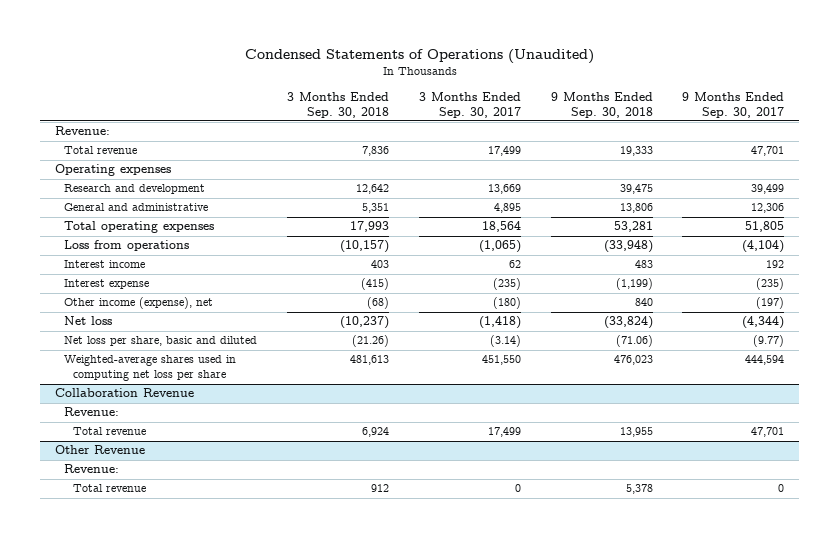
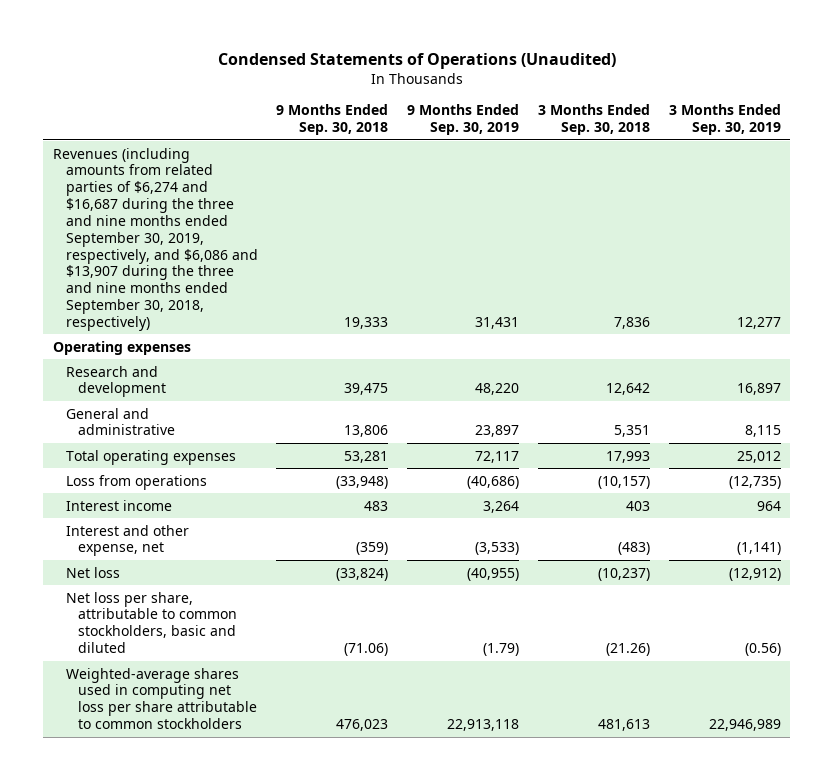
- | 3 Months Ended Sep. 30, 2018 | 3 Months Ended Sep. 30, 2017 | 9 Months Ended Sep. 30, 2018 | 9 Months Ended Sep. 30, 2017
+ | 9 Months Ended Sep. 30, 2018 | 9 Months Ended Sep. 30, 2019 | 3 Months Ended Sep. 30, 2018 | 3 Months Ended Sep. 30, 2019
- Revenue:
- Total revenue | 7,836 | 17,499 | 19,333 | 47,701
+ Revenues (including amounts from related parties of $6,274 and $16,687 during the three and nine months ended September 30, 2019, respectively, and $6,086 and $13,907 during the three and nine months ended September 30, 2018, respectively) | 19,333 | 31,431 | 7,836 | 12,277
- Interest expense | (415) | (235) | (1,199) | (235)
- Other income (expense), net | (68) | (180) | 840 | (197)
+ Interest and other expense, net | (359) | (3,533) | (483) | (1,141)
- Net loss per share, basic and diluted | (21.26) | (3.14) | (71.06) | (9.77)
- Weighted-average shares used in computing net loss per share | 481,613 | 451,550 | 476,023 | 444,594
- Collaboration Revenue
- Revenue:
- Total revenue | 6,924 | 17,499 | 13,955 | 47,701
- Other Revenue
- Revenue:
- Total revenue | 912 | 0 | 5,378 | 0
+ Net loss per share, attributable to common stockholders, basic and diluted | (71.06) | (1.79) | (21.26) | (0.56)
+ Weighted-average shares used in computing net loss per share attributable to common stockholders | 476,023 | 22,913,118 | 481,613 | 22,946,989

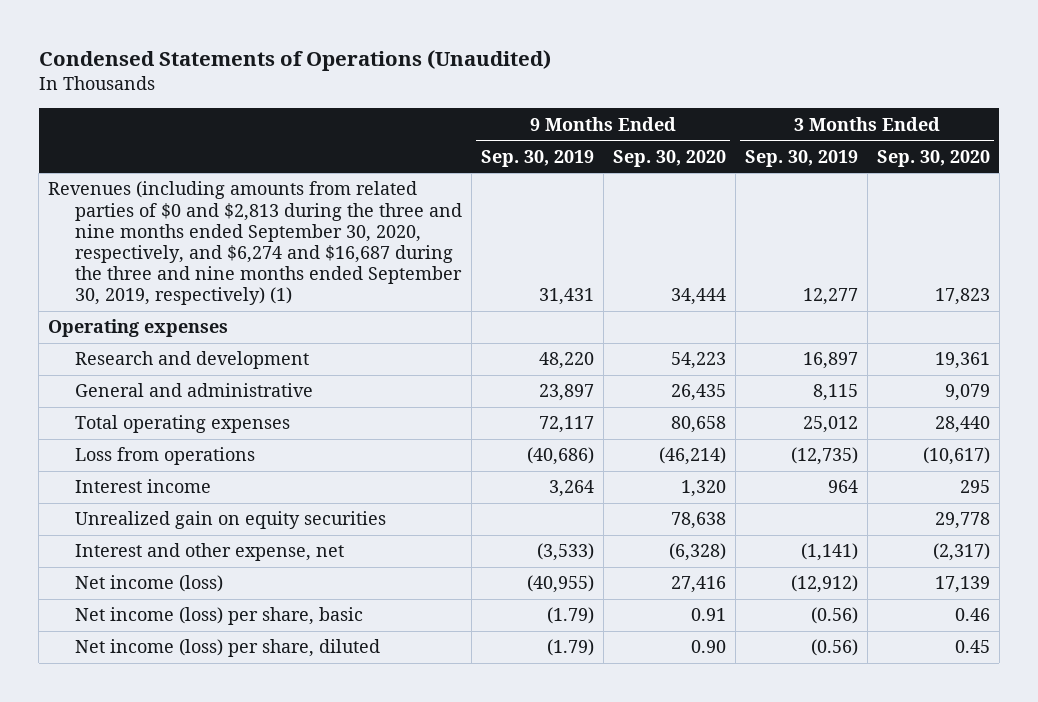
- | 9 Months Ended Sep. 30, 2018 | 9 Months Ended Sep. 30, 2019 | 3 Months Ended Sep. 30, 2018 | 3 Months Ended Sep. 30, 2019
+ | 9 Months Ended Sep. 30, 2019 | 9 Months Ended Sep. 30, 2020 | 3 Months Ended Sep. 30, 2019 | 3 Months Ended Sep. 30, 2020
- Revenues (including amounts from related parties of $6,274 and $16,687 during the three and nine months ended September 30, 2019, respectively, and $6,086 and $13,907 during the three and nine months ended September 30, 2018, respectively) | 19,333 | 31,431 | 7,836 | 12,277
+ Revenues (including amounts from related parties of $0 and $2,813 during the three and nine months ended September 30, 2020, respectively, and $6,274 and $16,687 during the three and nine months ended September 30, 2019, respectively) (1) | 31,431 | 34,444 | 12,277 | 17,823
+ Unrealized gain on equity securities | | 78,638 | | 29,778
- Net loss | (33,824) | (40,955) | (10,237) | (12,912)
- Net loss per share, attributable to common stockholders, basic and diluted | (71.06) | (1.79) | (21.26) | (0.56)
- Weighted-average shares used in computing net loss per share attributable to common stockholders | 476,023 | 22,913,118 | 481,613 | 22,946,989
+ Net income (loss) | (40,955) | 27,416 | (12,912) | 17,139
+ Net income (loss) per share, basic | (1.79) | 0.91 | (0.56) | 0.46
+ Net income (loss) per share, diluted | (1.79) | 0.90 | (0.56) | 0.45

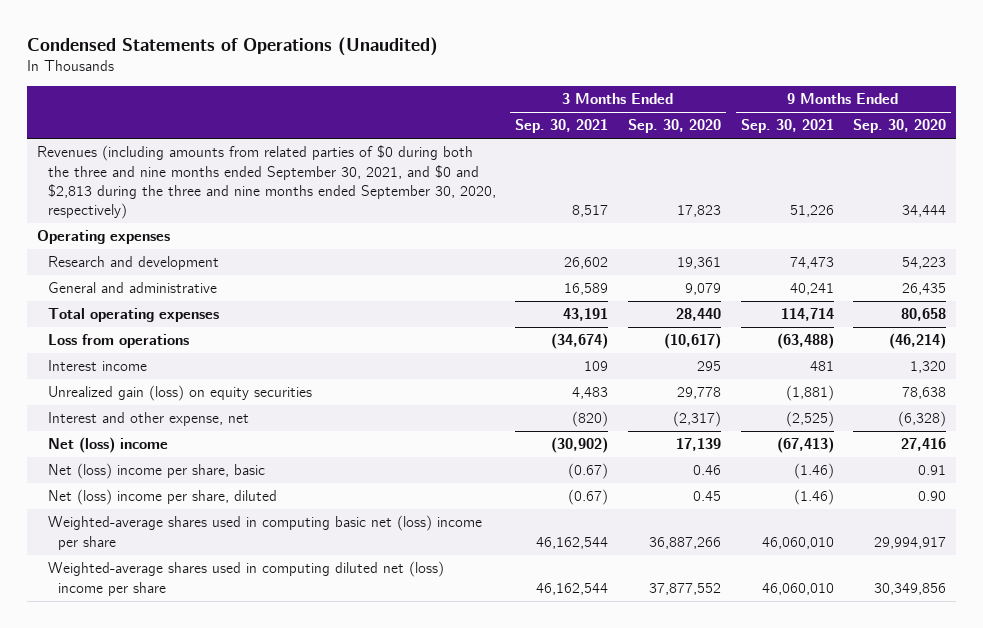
- | 9 Months Ended Sep. 30, 2019 | 9 Months Ended Sep. 30, 2020 | 3 Months Ended Sep. 30, 2019 | 3 Months Ended Sep. 30, 2020
+ | 3 Months Ended Sep. 30, 2021 | 3 Months Ended Sep. 30, 2020 | 9 Months Ended Sep. 30, 2021 | 9 Months Ended Sep. 30, 2020
- Revenues (including amounts from related parties of $0 and $2,813 during the three and nine months ended September 30, 2020, respectively, and $6,274 and $16,687 during the three and nine months ended September 30, 2019, respectively) (1) | 31,431 | 34,444 | 12,277 | 17,823
+ Revenues (including amounts from related parties of $0 during both the three and nine months ended September 30, 2021, and $0 and $2,813 during the three and nine months ended September 30, 2020, respectively) | 8,517 | 17,823 | 51,226 | 34,444
- Unrealized gain on equity securities | | 78,638 | | 29,778
+ Unrealized gain (loss) on equity securities | 4,483 | 29,778 | (1,881) | 78,638
- Net income (loss) | (40,955) | 27,416 | (12,912) | 17,139
- Net income (loss) per share, basic | (1.79) | 0.91 | (0.56) | 0.46
- Net income (loss) per share, diluted | (1.79) | 0.90 | (0.56) | 0.45
+ Net (loss) income | (30,902) | 17,139 | (67,413) | 27,416
+ Net (loss) income per share, basic | (0.67) | 0.46 | (1.46) | 0.91
+ Net (loss) income per share, diluted | (0.67) | 0.45 | (1.46) | 0.90
+ Weighted-average shares used in computing basic net (loss) income per share | 46,162,544 | 36,887,266 | 46,060,010 | 29,994,917
+ Weighted-average shares used in computing diluted net (loss) income per share | 46,162,544 | 37,877,552 | 46,060,010 | 30,349,856

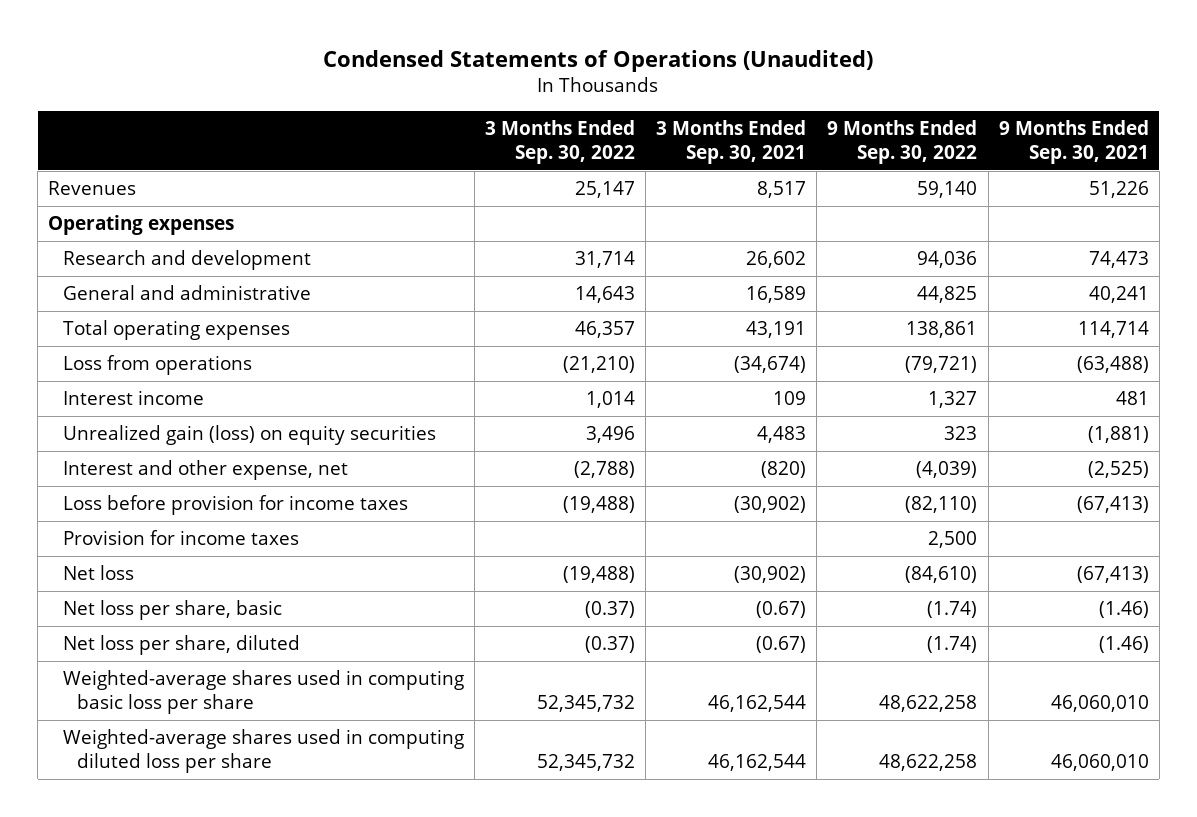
- | 3 Months Ended Sep. 30, 2021 | 3 Months Ended Sep. 30, 2020 | 9 Months Ended Sep. 30, 2021 | 9 Months Ended Sep. 30, 2020
+ | 3 Months Ended Sep. 30, 2022 | 3 Months Ended Sep. 30, 2021 | 9 Months Ended Sep. 30, 2022 | 9 Months Ended Sep. 30, 2021
- Revenues (including amounts from related parties of $0 during both the three and nine months ended September 30, 2021, and $0 and $2,813 during the three and nine months ended September 30, 2020, respectively) | 8,517 | 17,823 | 51,226 | 34,444
+ Revenues | 25,147 | 8,517 | 59,140 | 51,226
- Net (loss) income | (30,902) | 17,139 | (67,413) | 27,416
- Net (loss) income per share, basic | (0.67) | 0.46 | (1.46) | 0.91
- Net (loss) income per share, diluted | (0.67) | 0.45 | (1.46) | 0.90
- Weighted-average shares used in computing basic net (loss) income per share | 46,162,544 | 36,887,266 | 46,060,010 | 29,994,917
- Weighted-average shares used in computing diluted net (loss) income per share | 46,162,544 | 37,877,552 | 46,060,010 | 30,349,856
+ Loss before provision for income taxes | (19,488) | (30,902) | (82,110) | (67,413)
+ Provision for income taxes | | | 2,500 |
+ Net loss | (19,488) | (30,902) | (84,610) | (67,413)
+ Net loss per share, basic | (0.37) | (0.67) | (1.74) | (1.46)
+ Net loss per share, diluted | (0.37) | (0.67) | (1.74) | (1.46)
+ Weighted-average shares used in computing basic loss per share | 52,345,732 | 46,162,544 | 48,622,258 | 46,060,010
+ Weighted-average shares used in computing diluted loss per share | 52,345,732 | 46,162,544 | 48,622,258 | 46,060,010

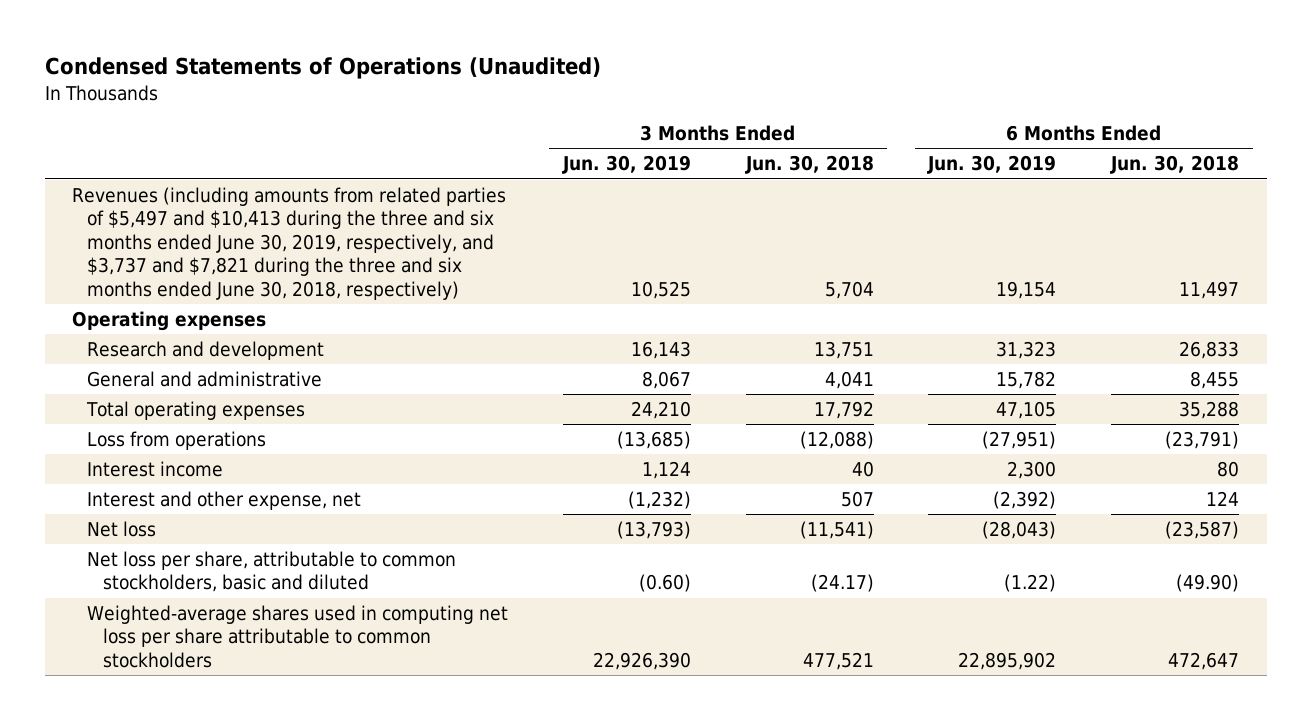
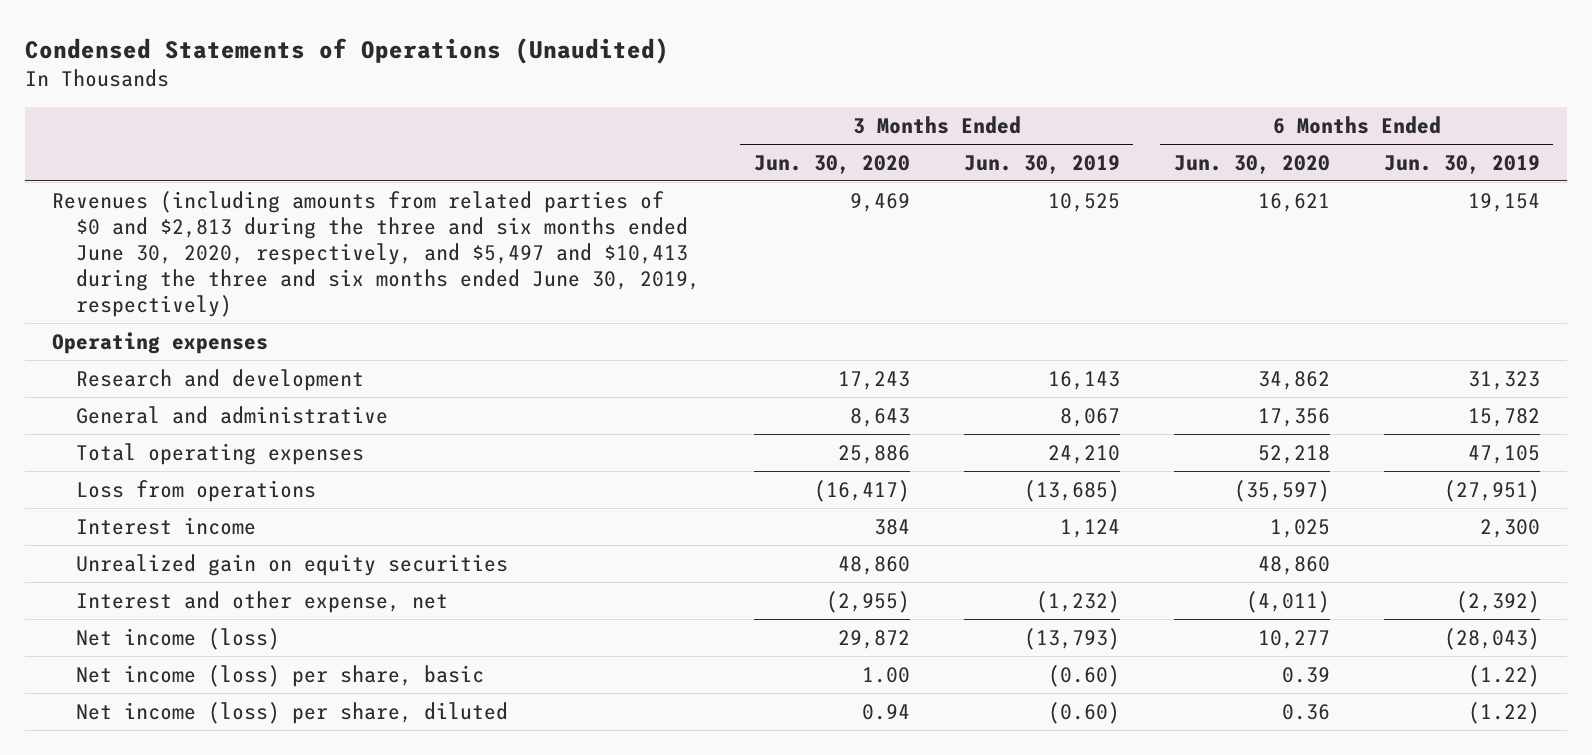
- | 3 Months Ended Jun. 30, 2019 | 3 Months Ended Jun. 30, 2018 | 6 Months Ended Jun. 30, 2019 | 6 Months Ended Jun. 30, 2018
+ | 3 Months Ended Jun. 30, 2020 | 3 Months Ended Jun. 30, 2019 | 6 Months Ended Jun. 30, 2020 | 6 Months Ended Jun. 30, 2019
- Revenues (including amounts from related parties of $5,497 and $10,413 during the three and six months ended June 30, 2019, respectively, and $3,737 and $7,821 during the three and six months ended June 30, 2018, respectively) | 10,525 | 5,704 | 19,154 | 11,497
+ Revenues (including amounts from related parties of $0 and $2,813 during the three and six months ended June 30, 2020, respectively, and $5,497 and $10,413 during the three and six months ended June 30, 2019, respectively) | 9,469 | 10,525 | 16,621 | 19,154
+ Unrealized gain on equity securities | 48,860 | | 48,860 |
- Net loss | (13,793) | (11,541) | (28,043) | (23,587)
- Net loss per share, attributable to common stockholders, basic and diluted | (0.60) | (24.17) | (1.22) | (49.90)
- Weighted-average shares used in computing net loss per share attributable to common stockholders | 22,926,390 | 477,521 | 22,895,902 | 472,647
+ Net income (loss) | 29,872 | (13,793) | 10,277 | (28,043)
+ Net income (loss) per share, basic | 1.00 | (0.60) | 0.39 | (1.22)
+ Net income (loss) per share, diluted | 0.94 | (0.60) | 0.36 | (1.22)

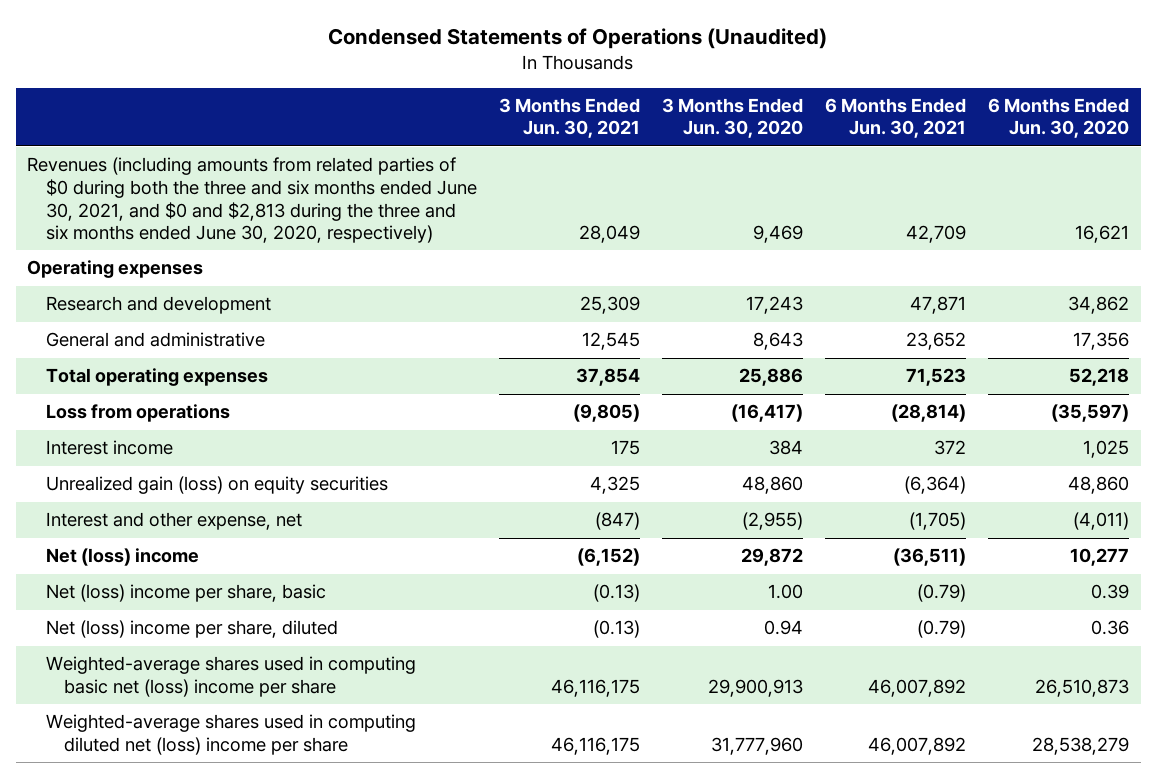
- | 3 Months Ended Jun. 30, 2020 | 3 Months Ended Jun. 30, 2019 | 6 Months Ended Jun. 30, 2020 | 6 Months Ended Jun. 30, 2019
+ | 3 Months Ended Jun. 30, 2021 | 3 Months Ended Jun. 30, 2020 | 6 Months Ended Jun. 30, 2021 | 6 Months Ended Jun. 30, 2020
- Revenues (including amounts from related parties of $0 and $2,813 during the three and six months ended June 30, 2020, respectively, and $5,497 and $10,413 during the three and six months ended June 30, 2019, respectively) | 9,469 | 10,525 | 16,621 | 19,154
+ Revenues (including amounts from related parties of $0 during both the three and six months ended June 30, 2021, and $0 and $2,813 during the three and six months ended June 30, 2020, respectively) | 28,049 | 9,469 | 42,709 | 16,621
- Unrealized gain on equity securities | 48,860 | | 48,860 |
+ Unrealized gain (loss) on equity securities | 4,325 | 48,860 | (6,364) | 48,860
- Net income (loss) | 29,872 | (13,793) | 10,277 | (28,043)
- Net income (loss) per share, basic | 1.00 | (0.60) | 0.39 | (1.22)
- Net income (loss) per share, diluted | 0.94 | (0.60) | 0.36 | (1.22)
+ Net (loss) income | (6,152) | 29,872 | (36,511) | 10,277
+ Net (loss) income per share, basic | (0.13) | 1.00 | (0.79) | 0.39
+ Net (loss) income per share, diluted | (0.13) | 0.94 | (0.79) | 0.36
+ Weighted-average shares used in computing basic net (loss) income per share | 46,116,175 | 29,900,913 | 46,007,892 | 26,510,873
+ Weighted-average shares used in computing diluted net (loss) income per share | 46,116,175 | 31,777,960 | 46,007,892 | 28,538,279

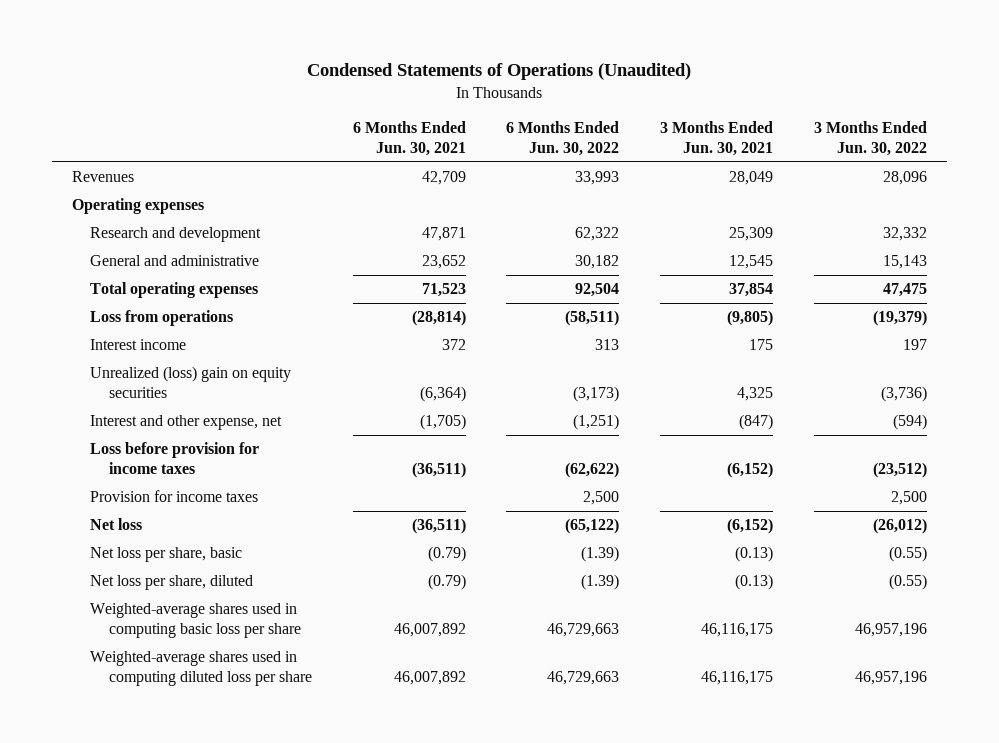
- | 3 Months Ended Jun. 30, 2021 | 3 Months Ended Jun. 30, 2020 | 6 Months Ended Jun. 30, 2021 | 6 Months Ended Jun. 30, 2020
+ | 6 Months Ended Jun. 30, 2021 | 6 Months Ended Jun. 30, 2022 | 3 Months Ended Jun. 30, 2021 | 3 Months Ended Jun. 30, 2022
- Revenues (including amounts from related parties of $0 during both the three and six months ended June 30, 2021, and $0 and $2,813 during the three and six months ended June 30, 2020, respectively) | 28,049 | 9,469 | 42,709 | 16,621
+ Revenues | 42,709 | 33,993 | 28,049 | 28,096
- Unrealized gain (loss) on equity securities | 4,325 | 48,860 | (6,364) | 48,860
+ Unrealized (loss) gain on equity securities | (6,364) | (3,173) | 4,325 | (3,736)
- Net (loss) income | (6,152) | 29,872 | (36,511) | 10,277
- Net (loss) income per share, basic | (0.13) | 1.00 | (0.79) | 0.39
- Net (loss) income per share, diluted | (0.13) | 0.94 | (0.79) | 0.36
- Weighted-average shares used in computing basic net (loss) income per share | 46,116,175 | 29,900,913 | 46,007,892 | 26,510,873
- Weighted-average shares used in computing diluted net (loss) income per share | 46,116,175 | 31,777,960 | 46,007,892 | 28,538,279
+ Loss before provision for income taxes | (36,511) | (62,622) | (6,152) | (23,512)
+ Provision for income taxes | | 2,500 | | 2,500
+ Net loss | (36,511) | (65,122) | (6,152) | (26,012)
+ Net loss per share, basic | (0.79) | (1.39) | (0.13) | (0.55)
+ Net loss per share, diluted | (0.79) | (1.39) | (0.13) | (0.55)
+ Weighted-average shares used in computing basic loss per share | 46,007,892 | 46,729,663 | 46,116,175 | 46,957,196
+ Weighted-average shares used in computing diluted loss per share | 46,007,892 | 46,729,663 | 46,116,175 | 46,957,196

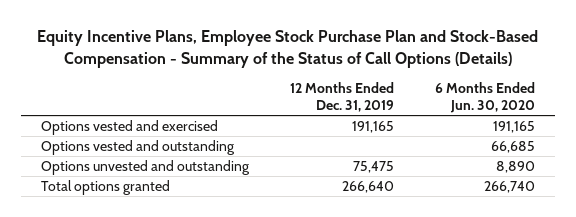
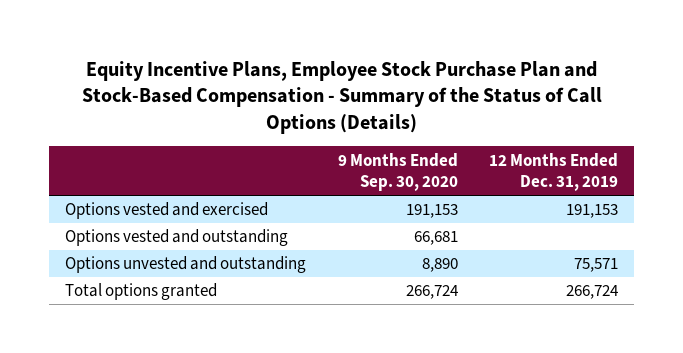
- | 12 Months Ended Dec. 31, 2019 | 6 Months Ended Jun. 30, 2020
+ | 9 Months Ended Sep. 30, 2020 | 12 Months Ended Dec. 31, 2019
- Options vested and exercised | 191,165 | 191,165
+ Options vested and exercised | 191,153 | 191,153
- Options unvested and outstanding | 75,475 | 8,890
- Total options granted | 266,640 | 266,740
+ Options unvested and outstanding | 8,890 | 75,571
+ Total options granted | 266,724 | 266,724

